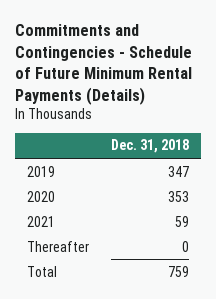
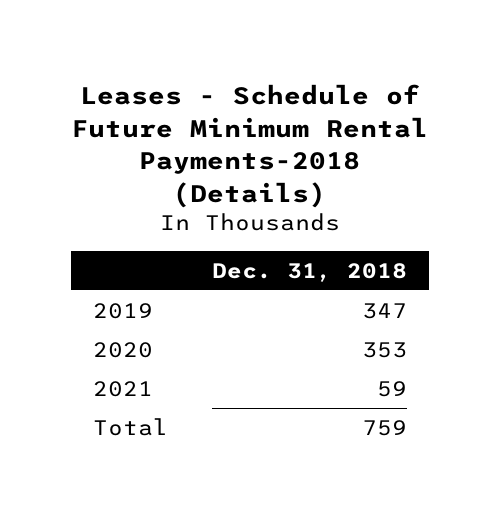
- Commitments and Contingencies - Schedule of Future Minimum Rental Payments (Details)
+ Leases - Schedule of Future Minimum Rental Payments-2018 (Details)
- Thereafter | 0

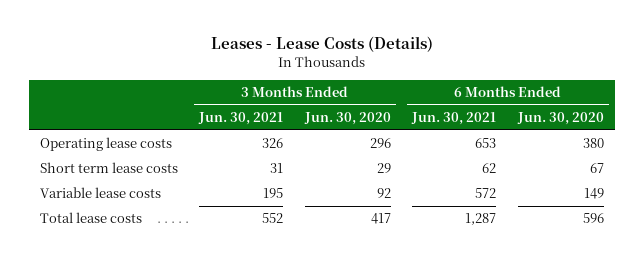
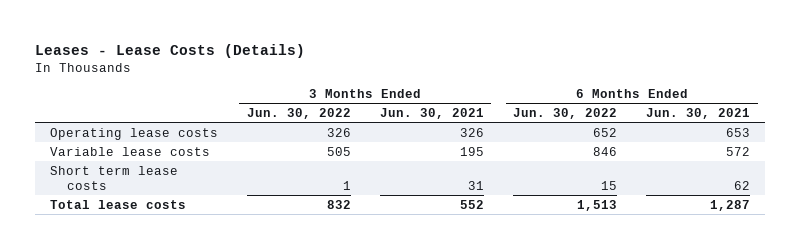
- | 3 Months Ended Jun. 30, 2021 | 3 Months Ended Jun. 30, 2020 | 6 Months Ended Jun. 30, 2021 | 6 Months Ended Jun. 30, 2020
+ | 3 Months Ended Jun. 30, 2022 | 3 Months Ended Jun. 30, 2021 | 6 Months Ended Jun. 30, 2022 | 6 Months Ended Jun. 30, 2021
moved down: Short term lease costs | 1 | 31 | 15 | 62

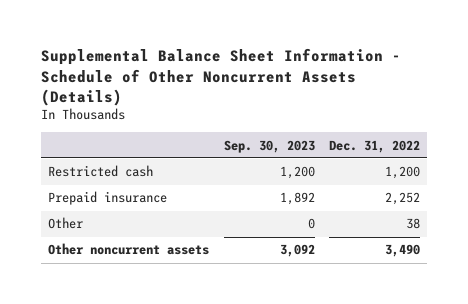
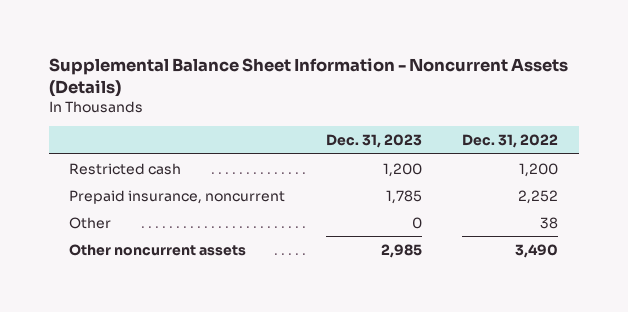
- Supplemental Balance Sheet Information - Schedule of Other Noncurrent Assets (Details)
+ Supplemental Balance Sheet Information - Noncurrent Assets (Details)
- | Sep. 30, 2023 | Dec. 31, 2022
+ | Dec. 31, 2023 | Dec. 31, 2022
- Prepaid insurance | 1,892 | 2,252
+ Prepaid insurance, noncurrent | 1,785 | 2,252

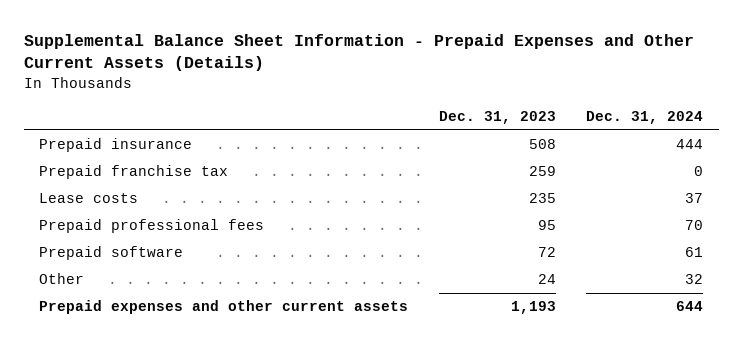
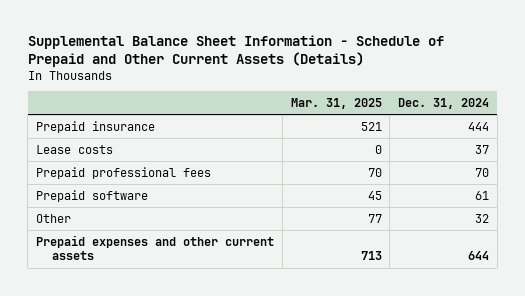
- Supplemental Balance Sheet Information - Prepaid Expenses and Other Current Assets (Details)
+ Supplemental Balance Sheet Information - Schedule of Prepaid and Other Current Assets (Details)
- | Dec. 31, 2023 | Dec. 31, 2024
+ | Mar. 31, 2025 | Dec. 31, 2024
- Prepaid franchise tax | 259 | 0

